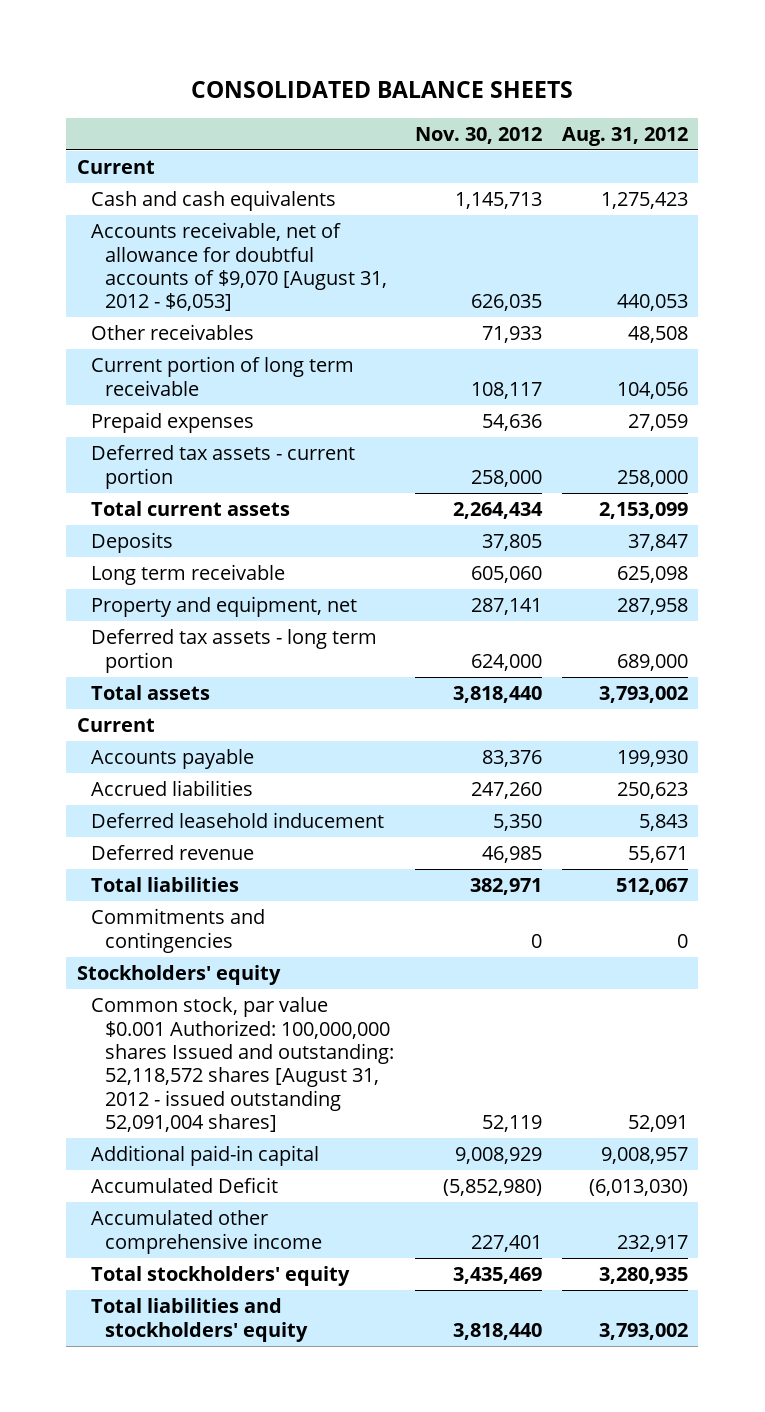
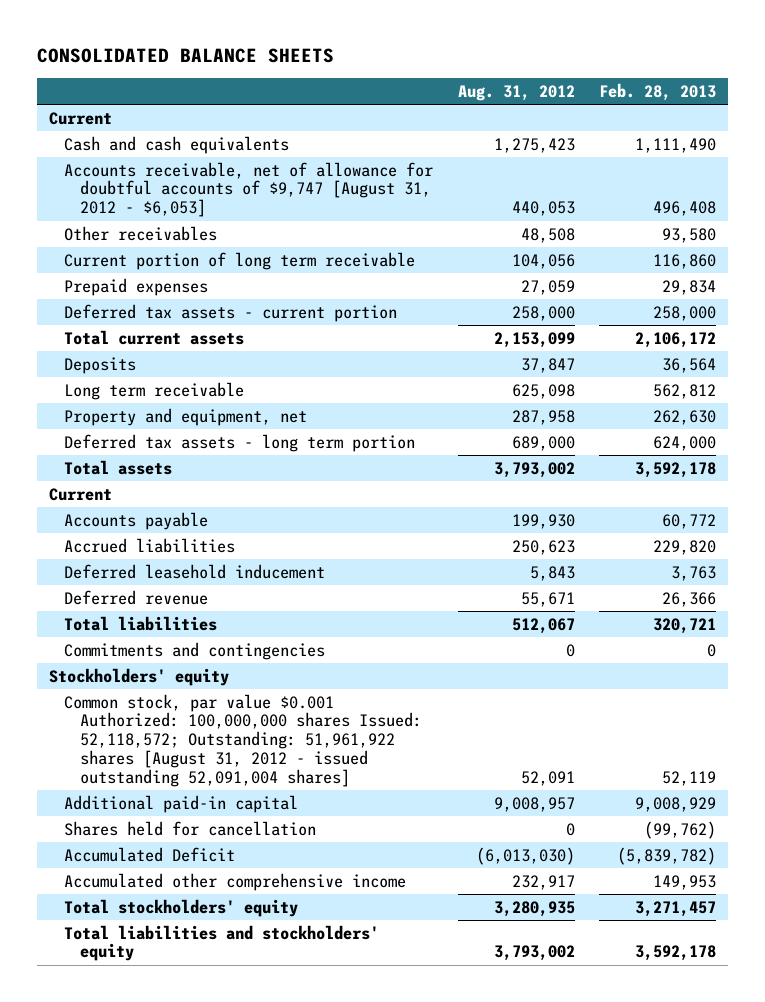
- | Nov. 30, 2012 | Aug. 31, 2012
+ | Aug. 31, 2012 | Feb. 28, 2013
- Accounts receivable, net of allowance for doubtful accounts of $9,070 [August 31, 2012 - $6,053] | 626,035 | 440,053
+ Accounts receivable, net of allowance for doubtful accounts of $9,747 [August 31, 2012 - $6,053] | 440,053 | 496,408
- Common stock, par value $0.001 Authorized: 100,000,000 shares Issued and outstanding: 52,118,572 shares [August 31, 2012 - issued outstanding 52,091,004 shares] | 52,119 | 52,091
+ Common stock, par value $0.001 Authorized: 100,000,000 shares Issued: 52,118,572; Outstanding: 51,961,922 shares [August 31, 2012 - issued outstanding 52,091,004 shares] | 52,091 | 52,119
+ Shares held for cancellation | 0 | (99,762)

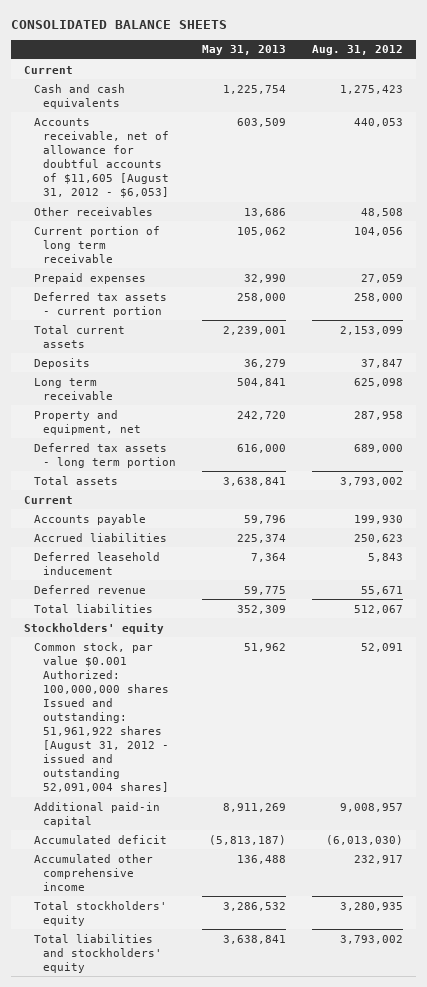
- | Aug. 31, 2012 | Feb. 28, 2013
+ | May 31, 2013 | Aug. 31, 2012
- Accounts receivable, net of allowance for doubtful accounts of $9,747 [August 31, 2012 - $6,053] | 440,053 | 496,408
+ Accounts receivable, net of allowance for doubtful accounts of $11,605 [August 31, 2012 - $6,053] | 603,509 | 440,053
- Commitments and contingencies | 0 | 0
- Common stock, par value $0.001 Authorized: 100,000,000 shares Issued: 52,118,572; Outstanding: 51,961,922 shares [August 31, 2012 - issued outstanding 52,091,004 shares] | 52,091 | 52,119
+ Common stock, par value $0.001 Authorized: 100,000,000 shares Issued and outstanding: 51,961,922 shares [August 31, 2012 - issued and outstanding 52,091,004 shares] | 51,962 | 52,091
- Shares held for cancellation | 0 | (99,762)
- Accumulated Deficit | (6,013,030) | (5,839,782)
+ Accumulated deficit | (5,813,187) | (6,013,030)

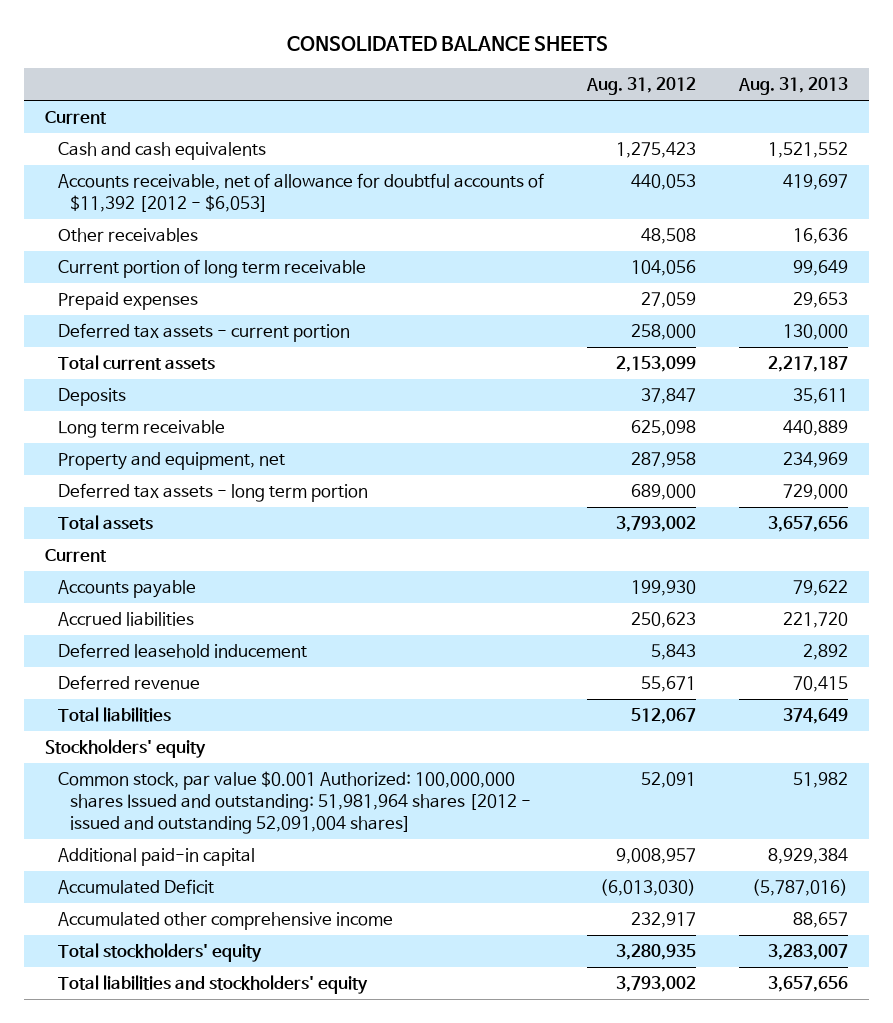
- | May 31, 2013 | Aug. 31, 2012
+ | Aug. 31, 2012 | Aug. 31, 2013
- Accounts receivable, net of allowance for doubtful accounts of $11,605 [August 31, 2012 - $6,053] | 603,509 | 440,053
+ Accounts receivable, net of allowance for doubtful accounts of $11,392 [2012 - $6,053] | 440,053 | 419,697
- Common stock, par value $0.001 Authorized: 100,000,000 shares Issued and outstanding: 51,961,922 shares [August 31, 2012 - issued and outstanding 52,091,004 shares] | 51,962 | 52,091
+ Common stock, par value $0.001 Authorized: 100,000,000 shares Issued and outstanding: 51,981,964 shares [2012 - issued and outstanding 52,091,004 shares] | 52,091 | 51,982
- Accumulated deficit | (5,813,187) | (6,013,030)
+ Accumulated Deficit | (6,013,030) | (5,787,016)

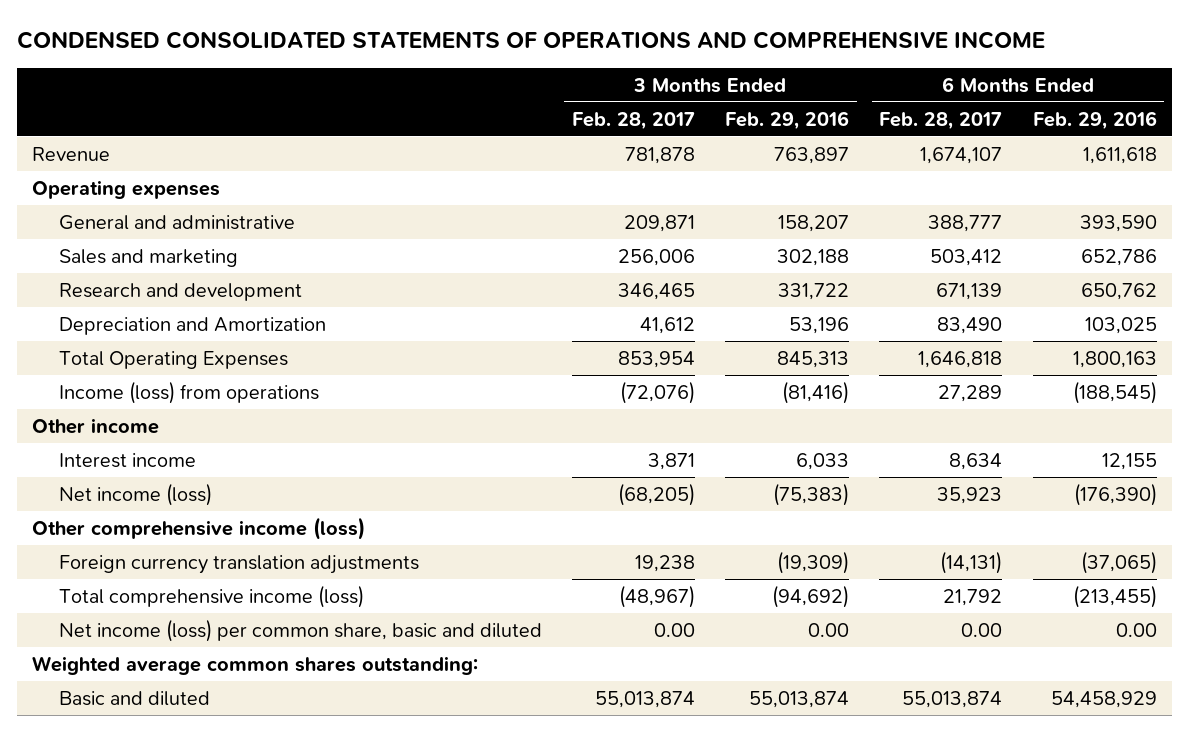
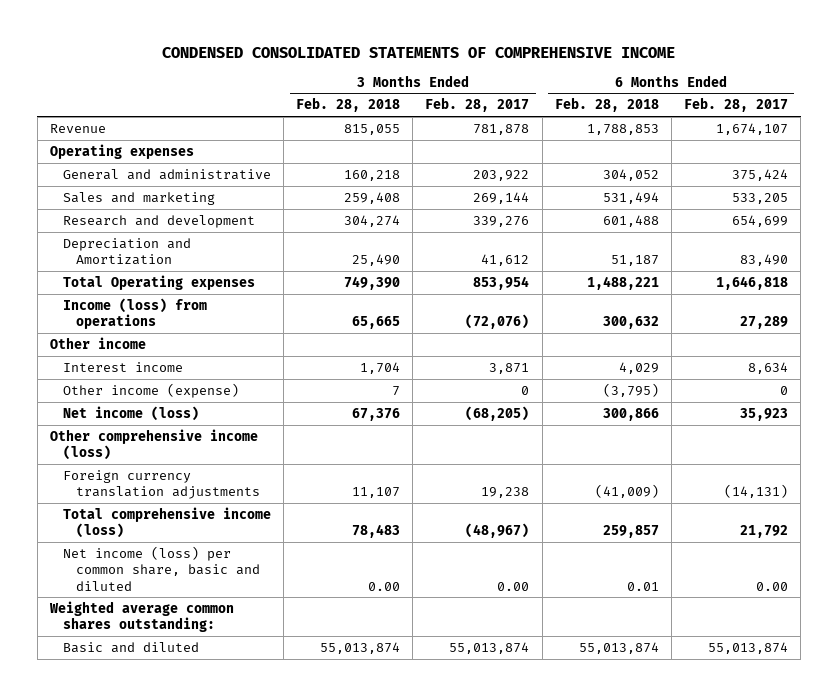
- CONDENSED CONSOLIDATED STATEMENTS OF OPERATIONS AND COMPREHENSIVE INCOME
+ CONDENSED CONSOLIDATED STATEMENTS OF COMPREHENSIVE INCOME
- | 3 Months Ended Feb. 28, 2017 | 3 Months Ended Feb. 29, 2016 | 6 Months Ended Feb. 28, 2017 | 6 Months Ended Feb. 29, 2016
+ | 3 Months Ended Feb. 28, 2018 | 3 Months Ended Feb. 28, 2017 | 6 Months Ended Feb. 28, 2018 | 6 Months Ended Feb. 28, 2017
- General and administrative | 209,871 | 158,207 | 388,777 | 393,590
- Sales and marketing | 256,006 | 302,188 | 503,412 | 652,786
- Research and development | 346,465 | 331,722 | 671,139 | 650,762
+ General and administrative | 160,218 | 203,922 | 304,052 | 375,424
+ Sales and marketing | 259,408 | 269,144 | 531,494 | 533,205
+ Research and development | 304,274 | 339,276 | 601,488 | 654,699
- Total Operating Expenses | 853,954 | 845,313 | 1,646,818 | 1,800,163
+ Total Operating expenses | 749,390 | 853,954 | 1,488,221 | 1,646,818
+ Other income (expense) | 7 | 0 | (3,795) | 0

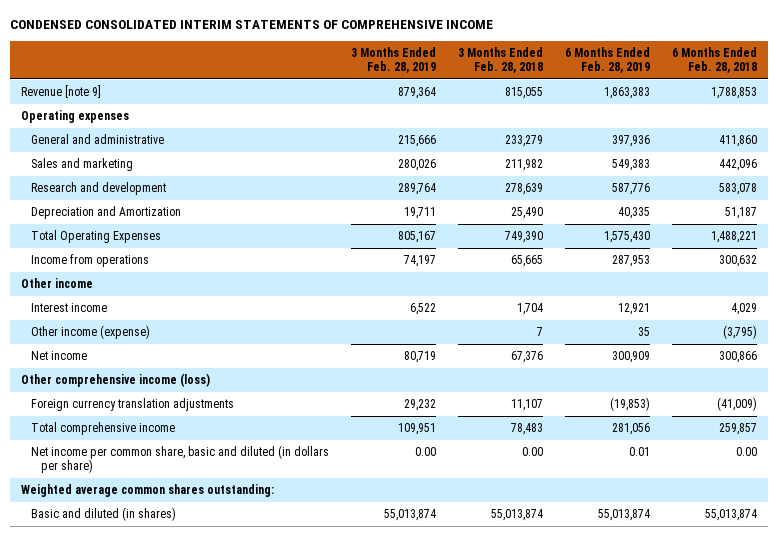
- CONDENSED CONSOLIDATED STATEMENTS OF COMPREHENSIVE INCOME
+ CONDENSED CONSOLIDATED INTERIM STATEMENTS OF COMPREHENSIVE INCOME
- | 3 Months Ended Feb. 28, 2018 | 3 Months Ended Feb. 28, 2017 | 6 Months Ended Feb. 28, 2018 | 6 Months Ended Feb. 28, 2017
+ | 3 Months Ended Feb. 28, 2019 | 3 Months Ended Feb. 28, 2018 | 6 Months Ended Feb. 28, 2019 | 6 Months Ended Feb. 28, 2018
- Revenue | 815,055 | 781,878 | 1,788,853 | 1,674,107
+ Revenue [note 9] | 879,364 | 815,055 | 1,863,383 | 1,788,853
- General and administrative | 160,218 | 203,922 | 304,052 | 375,424
- Sales and marketing | 259,408 | 269,144 | 531,494 | 533,205
- Research and development | 304,274 | 339,276 | 601,488 | 654,699
+ General and administrative | 215,666 | 233,279 | 397,936 | 411,860
+ Sales and marketing | 280,026 | 211,982 | 549,383 | 442,096
+ Research and development | 289,764 | 278,639 | 587,776 | 583,078
- Total Operating expenses | 749,390 | 853,954 | 1,488,221 | 1,646,818
- Income (loss) from operations | 65,665 | (72,076) | 300,632 | 27,289
+ Total Operating Expenses | 805,167 | 749,390 | 1,575,430 | 1,488,221
+ Income from operations | 74,197 | 65,665 | 287,953 | 300,632
- Net income (loss) | 67,376 | (68,205) | 300,866 | 35,923
+ Net income | 80,719 | 67,376 | 300,909 | 300,866
- Total comprehensive income (loss) | 78,483 | (48,967) | 259,857 | 21,792
- Net income (loss) per common share, basic and diluted | 0.00 | 0.00 | 0.01 | 0.00
+ Total comprehensive income | 109,951 | 78,483 | 281,056 | 259,857
+ Net income per common share, basic and diluted (in dollars per share) | 0.00 | 0.00 | 0.01 | 0.00
- Basic and diluted | 55,013,874 | 55,013,874 | 55,013,874 | 55,013,874
+ Basic and diluted (in shares) | 55,013,874 | 55,013,874 | 55,013,874 | 55,013,874

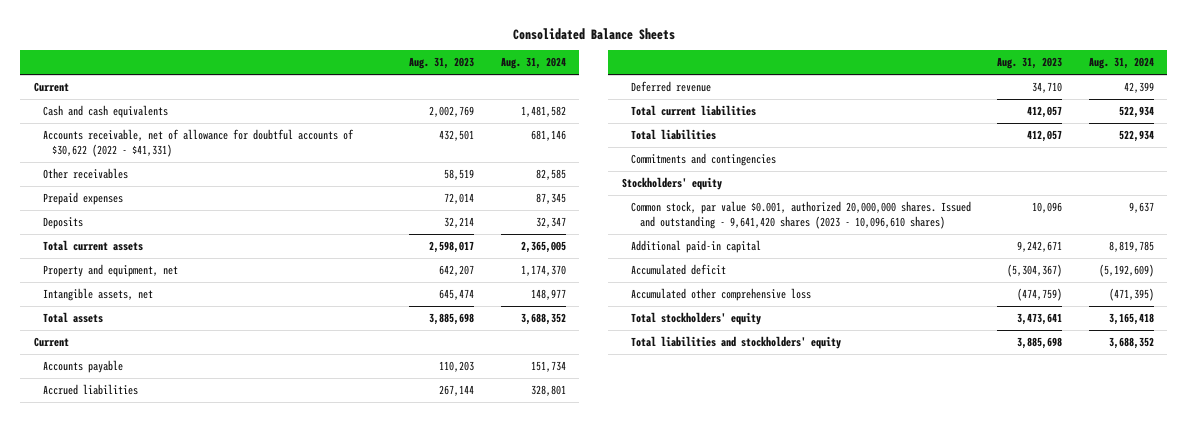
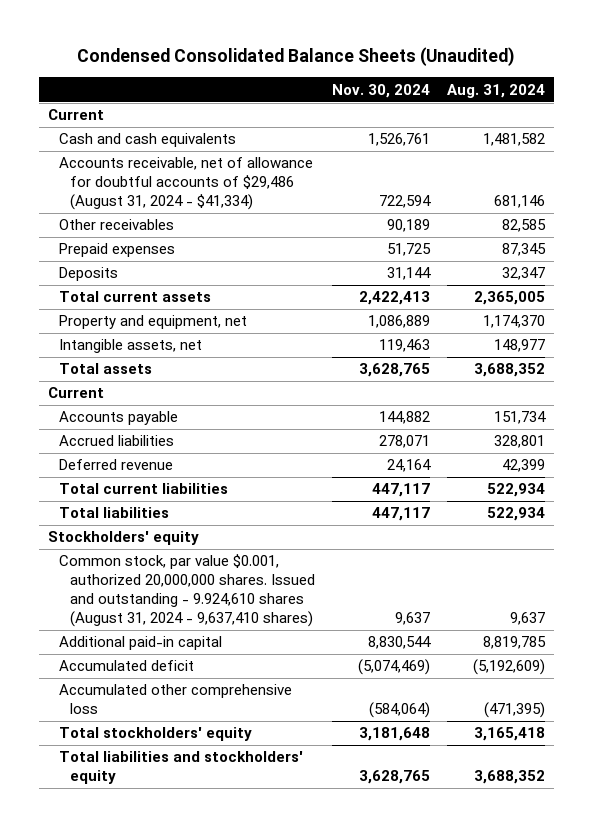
- Consolidated Balance Sheets
+ Condensed Consolidated Balance Sheets (Unaudited)
- | Aug. 31, 2023 | Aug. 31, 2024
+ | Nov. 30, 2024 | Aug. 31, 2024
- Accounts receivable, net of allowance for doubtful accounts of $30,622 (2022 - $41,331) | 432,501 | 681,146
+ Accounts receivable, net of allowance for doubtful accounts of $29,486 (August 31, 2024 - $41,334) | 722,594 | 681,146
- Commitments and contingencies
- Common stock, par value $0.001, authorized 20,000,000 shares. Issued and outstanding - 9,641,420 shares (2023 - 10,096,610 shares) | 10,096 | 9,637
+ Common stock, par value $0.001, authorized 20,000,000 shares. Issued and outstanding - 9.924,610 shares (August 31, 2024 - 9,637,410 shares) | 9,637 | 9,637

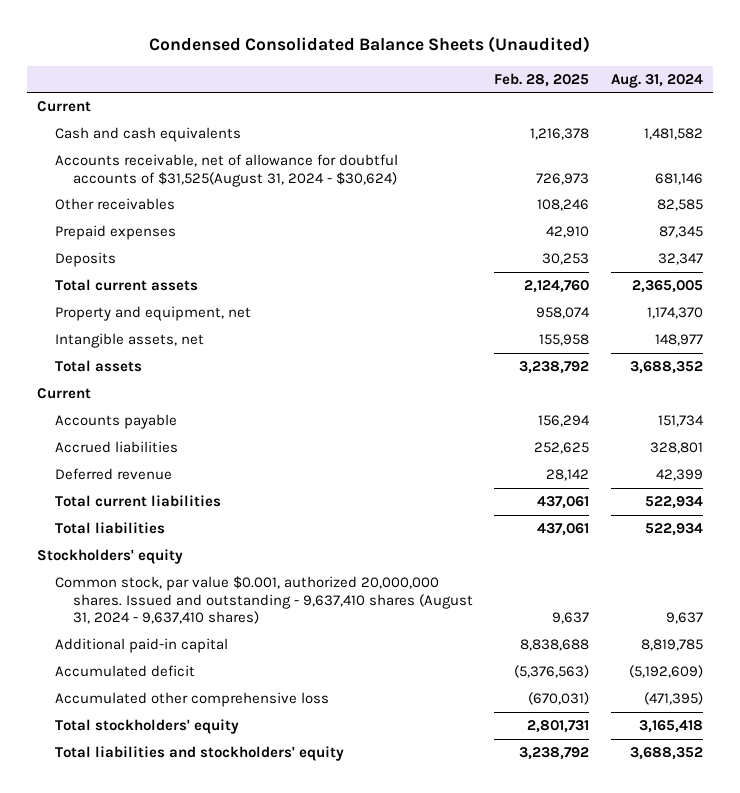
- | Nov. 30, 2024 | Aug. 31, 2024
+ | Feb. 28, 2025 | Aug. 31, 2024
- Accounts receivable, net of allowance for doubtful accounts of $29,486 (August 31, 2024 - $41,334) | 722,594 | 681,146
+ Accounts receivable, net of allowance for doubtful accounts of $31,525(August 31, 2024 - $30,624) | 726,973 | 681,146
- Common stock, par value $0.001, authorized 20,000,000 shares. Issued and outstanding - 9.924,610 shares (August 31, 2024 - 9,637,410 shares) | 9,637 | 9,637
+ Common stock, par value $0.001, authorized 20,000,000 shares. Issued and outstanding - 9,637,410 shares (August 31, 2024 - 9,637,410 shares) | 9,637 | 9,637

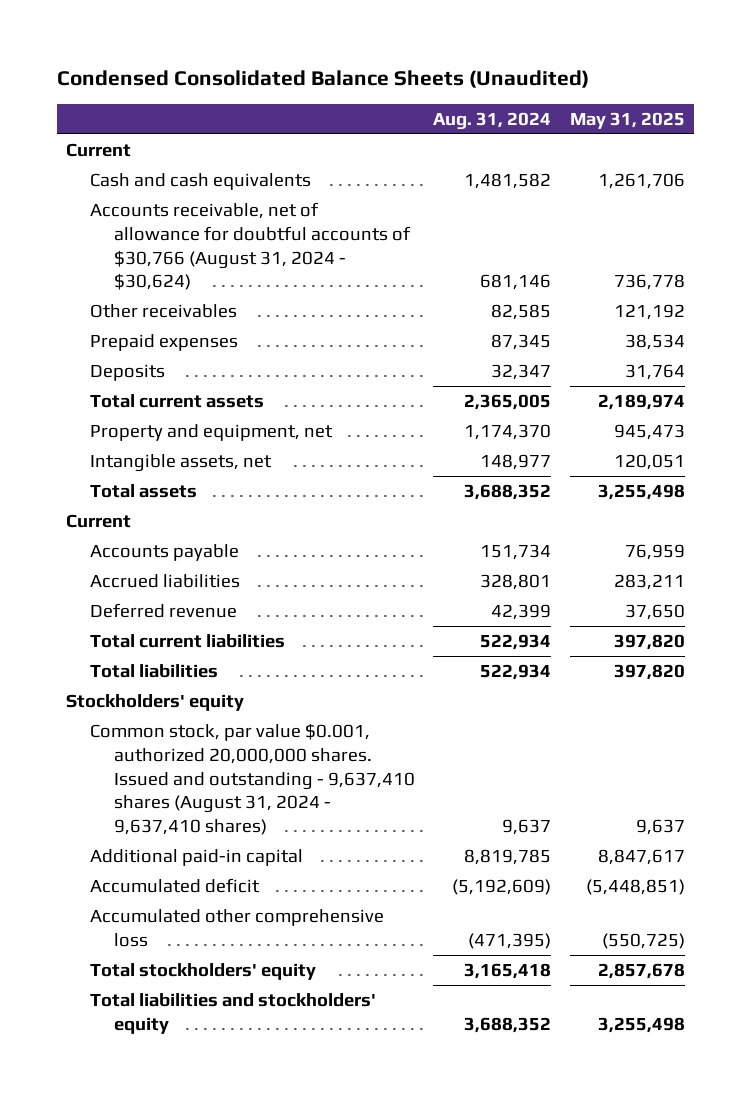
- | Feb. 28, 2025 | Aug. 31, 2024
+ | Aug. 31, 2024 | May 31, 2025
- Accounts receivable, net of allowance for doubtful accounts of $31,525(August 31, 2024 - $30,624) | 726,973 | 681,146
+ Accounts receivable, net of allowance for doubtful accounts of $30,766 (August 31, 2024 - $30,624) | 681,146 | 736,778

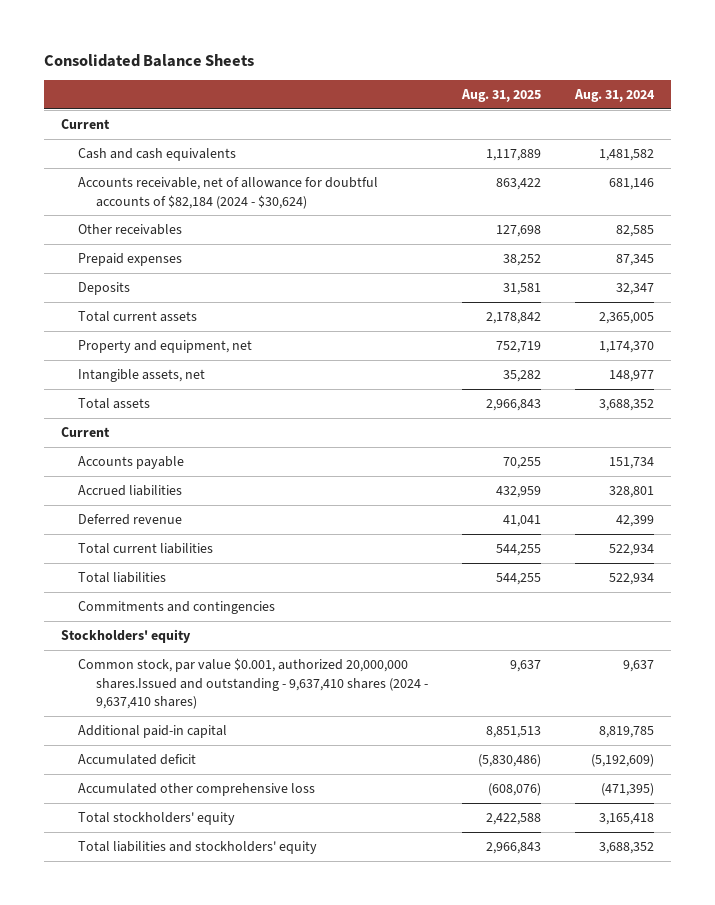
- Condensed Consolidated Balance Sheets (Unaudited)
+ Consolidated Balance Sheets
- | Aug. 31, 2024 | May 31, 2025
+ | Aug. 31, 2025 | Aug. 31, 2024
- Accounts receivable, net of allowance for doubtful accounts of $30,766 (August 31, 2024 - $30,624) | 681,146 | 736,778
+ Accounts receivable, net of allowance for doubtful accounts of $82,184 (2024 - $30,624) | 863,422 | 681,146
+ Commitments and contingencies
- Common stock, par value $0.001, authorized 20,000,000 shares. Issued and outstanding - 9,637,410 shares (August 31, 2024 - 9,637,410 shares) | 9,637 | 9,637
+ Common stock, par value $0.001, authorized 20,000,000 shares.Issued and outstanding - 9,637,410 shares (2024 - 9,637,410 shares) | 9,637 | 9,637

